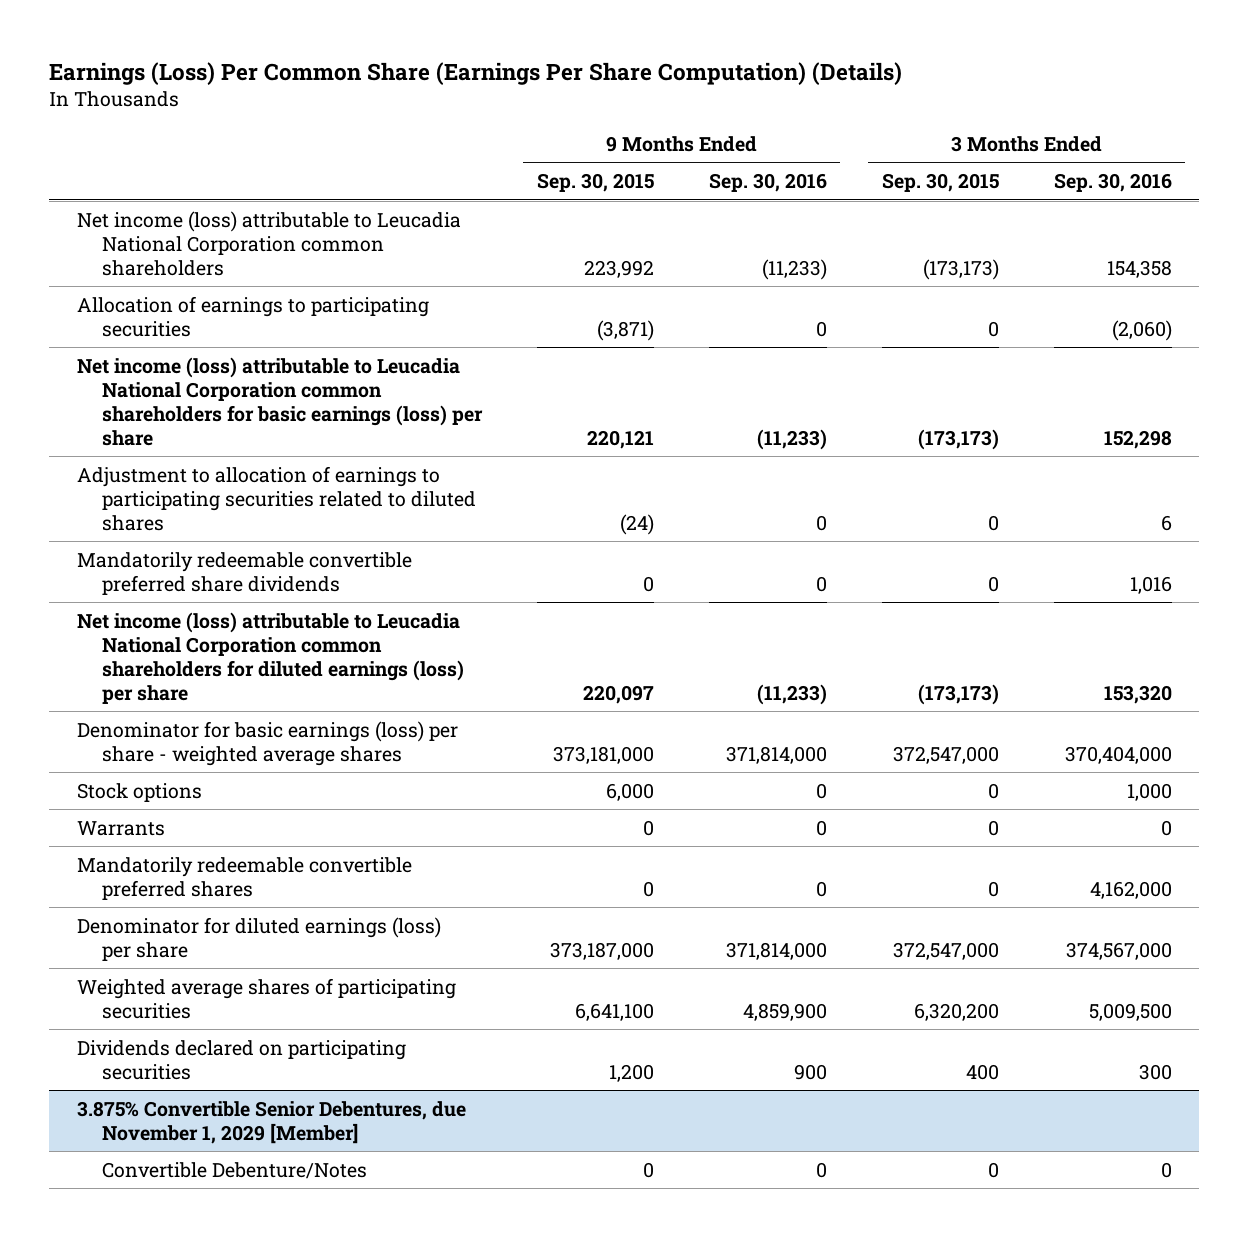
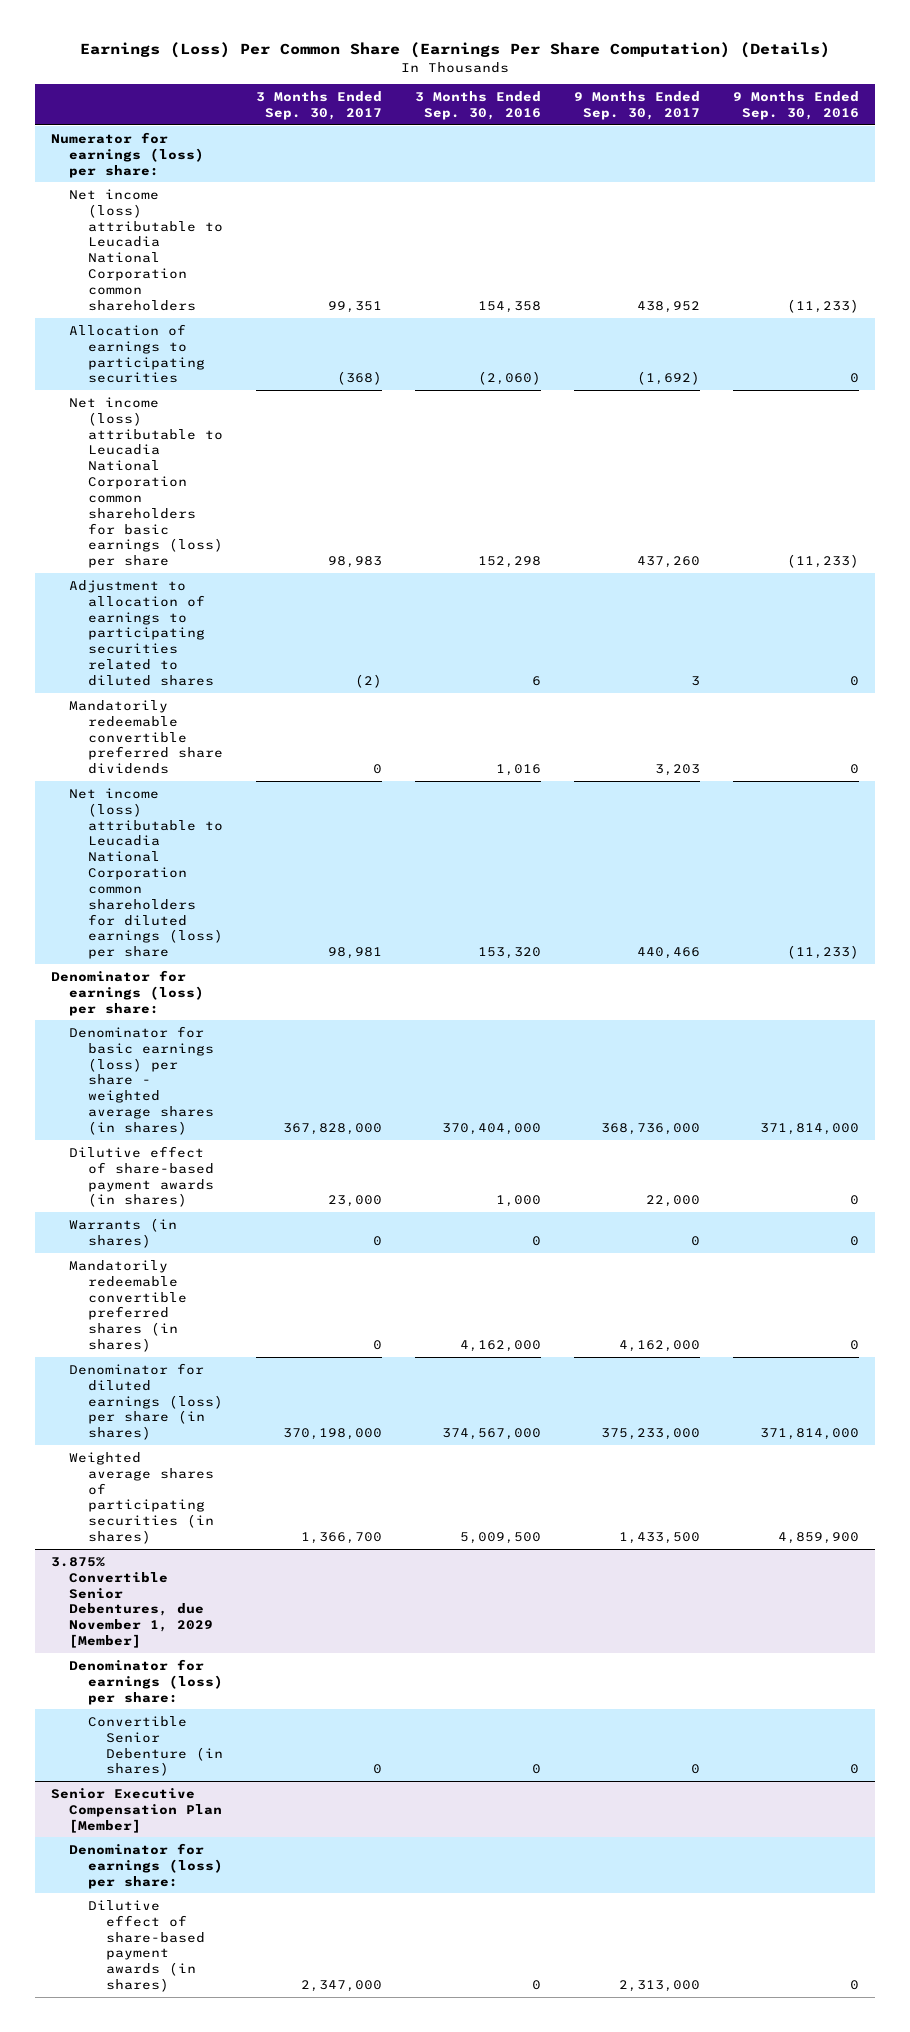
- | 9 Months Ended Sep. 30, 2015 | 9 Months Ended Sep. 30, 2016 | 3 Months Ended Sep. 30, 2015 | 3 Months Ended Sep. 30, 2016
+ | 3 Months Ended Sep. 30, 2017 | 3 Months Ended Sep. 30, 2016 | 9 Months Ended Sep. 30, 2017 | 9 Months Ended Sep. 30, 2016
+ Numerator for earnings (loss) per share:
- Denominator for basic earnings (loss) per share - weighted average shares | 373,181,000 | 371,814,000 | 372,547,000 | 370,404,000
- Stock options | 6,000 | 0 | 0 | 1,000
- Warrants | 0 | 0 | 0 | 0
- Mandatorily redeemable convertible preferred shares | 0 | 0 | 0 | 4,162,000
- Denominator for diluted earnings (loss) per share | 373,187,000 | 371,814,000 | 372,547,000 | 374,567,000
- Weighted average shares of participating securities | 6,641,100 | 4,859,900 | 6,320,200 | 5,009,500
- Dividends declared on participating securities | 1,200 | 900 | 400 | 300
+ Denominator for earnings (loss) per share:
+ Denominator for basic earnings (loss) per share - weighted average shares (in shares) | 367,828,000 | 370,404,000 | 368,736,000 | 371,814,000
+ Dilutive effect of share-based payment awards (in shares) | 23,000 | 1,000 | 22,000 | 0
+ Warrants (in shares) | 0 | 0 | 0 | 0
+ Mandatorily redeemable convertible preferred shares (in shares) | 0 | 4,162,000 | 4,162,000 | 0
+ Denominator for diluted earnings (loss) per share (in shares) | 370,198,000 | 374,567,000 | 375,233,000 | 371,814,000
+ Weighted average shares of participating securities (in shares) | 1,366,700 | 5,009,500 | 1,433,500 | 4,859,900
@ 3.875% Convertible Senior Debentures, due November 1, 2029 [Member]
- Convertible Debenture/Notes | 0 | 0 | 0 | 0
+ Denominator for earnings (loss) per share:
+ Convertible Senior Debenture (in shares) | 0 | 0 | 0 | 0
+ Senior Executive Compensation Plan [Member]
+ Denominator for earnings (loss) per share:
+ Dilutive effect of share-based payment awards (in shares) | 2,347,000 | 0 | 2,313,000 | 0

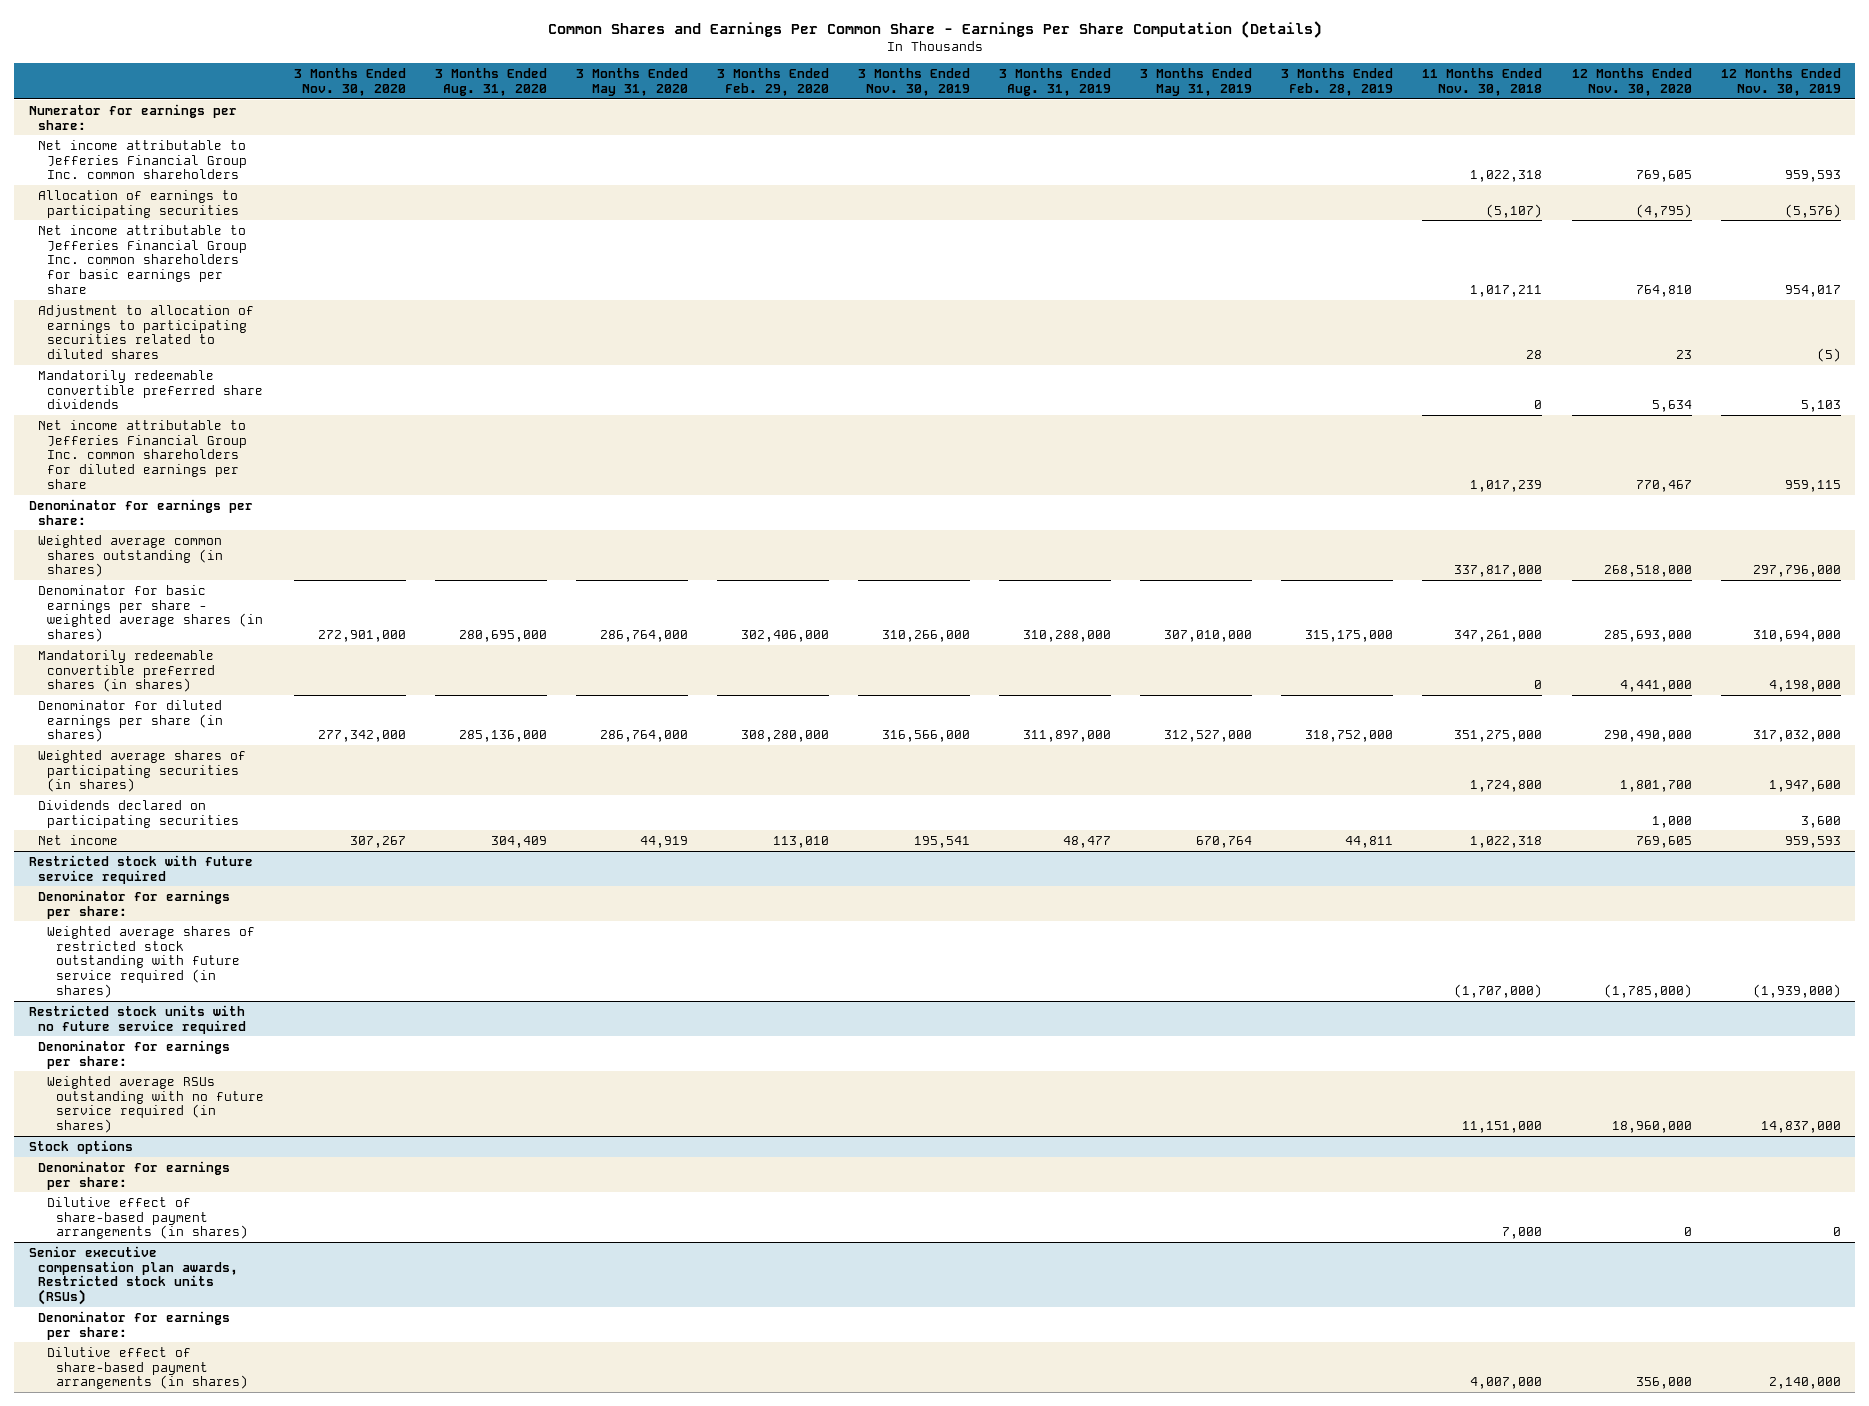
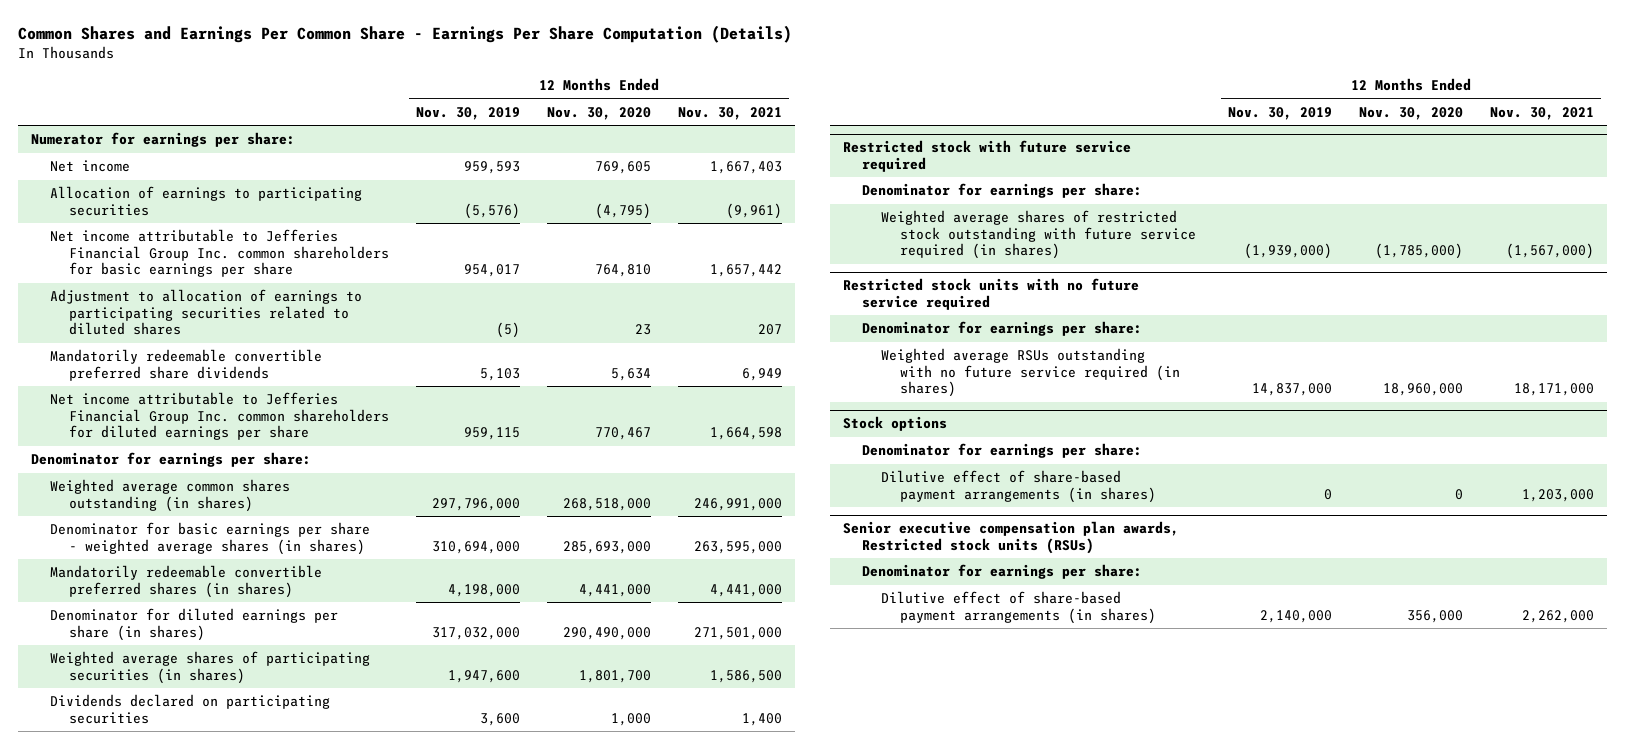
- | 3 Months Ended Nov. 30, 2020 | 3 Months Ended Aug. 31, 2020 | 3 Months Ended May 31, 2020 | 3 Months Ended Feb. 29, 2020 | 3 Months Ended Nov. 30, 2019 | 3 Months Ended Aug. 31, 2019 | 3 Months Ended May 31, 2019 | 3 Months Ended Feb. 28, 2019 | 11 Months Ended Nov. 30, 2018 | 12 Months Ended Nov. 30, 2020 | 12 Months Ended Nov. 30, 2019
+ | 12 Months Ended Nov. 30, 2019 | 12 Months Ended Nov. 30, 2020 | 12 Months Ended Nov. 30, 2021
- Net income attributable to Jefferies Financial Group Inc. common shareholders | | | | | | | | | 1,022,318 | 769,605 | 959,593
moved up: Net income | 959,593 | 769,605 | 1,667,403

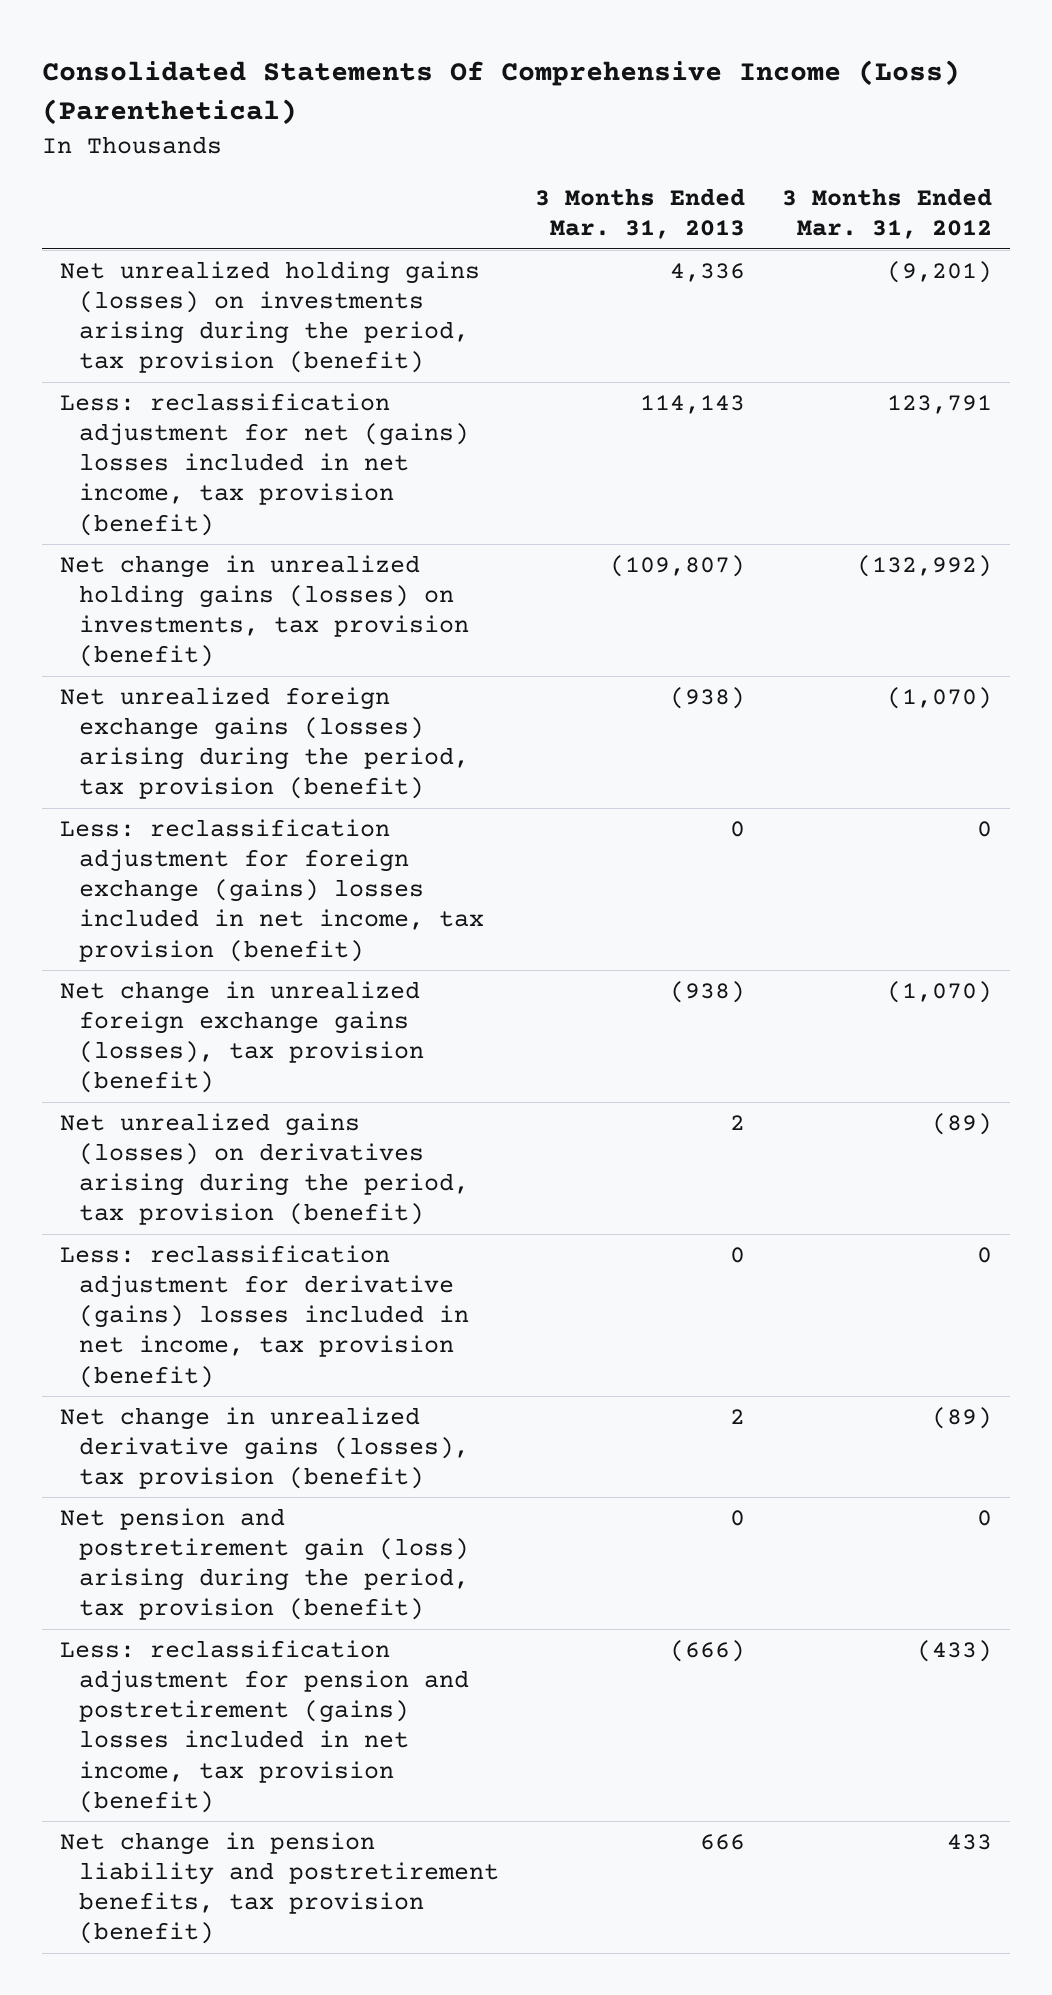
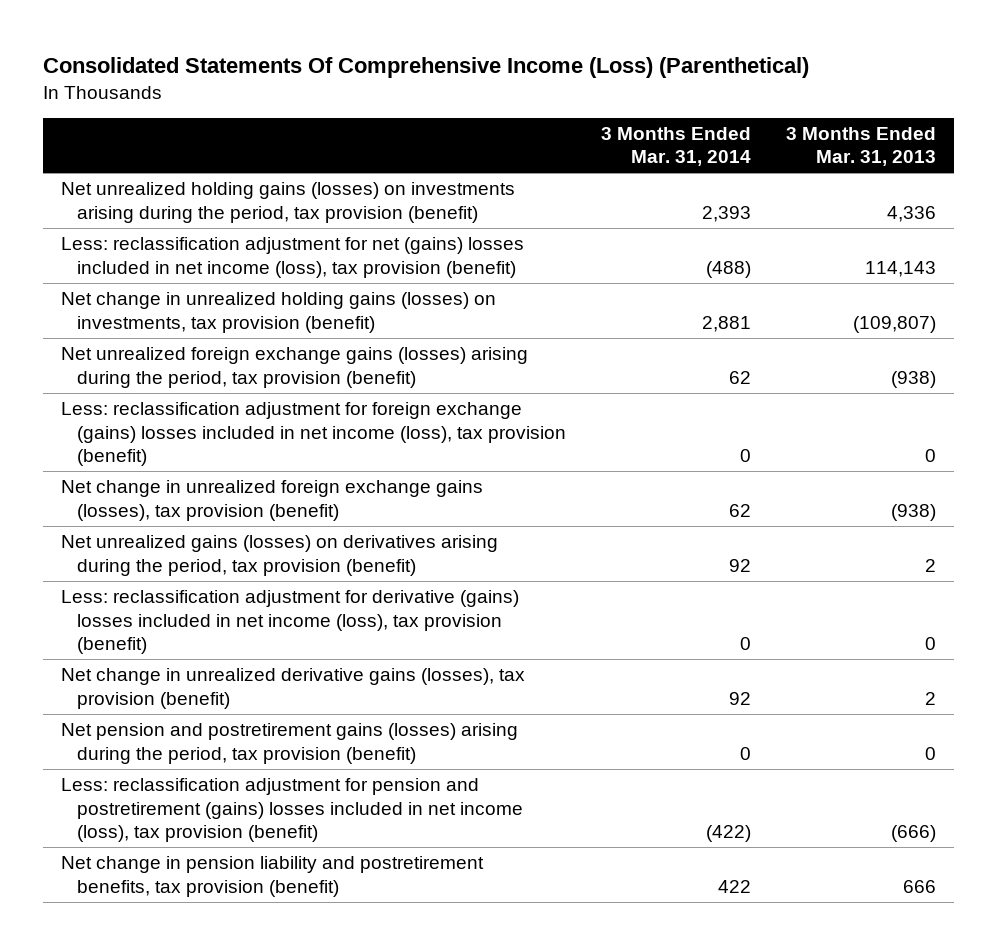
- | 3 Months Ended Mar. 31, 2013 | 3 Months Ended Mar. 31, 2012
+ | 3 Months Ended Mar. 31, 2014 | 3 Months Ended Mar. 31, 2013
- Less: reclassification adjustment for net (gains) losses included in net income, tax provision (benefit) | 114,143 | 123,791
+ Less: reclassification adjustment for net (gains) losses included in net income (loss), tax provision (benefit) | (488) | 114,143
- Less: reclassification adjustment for foreign exchange (gains) losses included in net income, tax provision (benefit) | 0 | 0
+ Less: reclassification adjustment for foreign exchange (gains) losses included in net income (loss), tax provision (benefit) | 0 | 0
- Less: reclassification adjustment for derivative (gains) losses included in net income, tax provision (benefit) | 0 | 0
+ Less: reclassification adjustment for derivative (gains) losses included in net income (loss), tax provision (benefit) | 0 | 0
- Net pension and postretirement gain (loss) arising during the period, tax provision (benefit) | 0 | 0
- Less: reclassification adjustment for pension and postretirement (gains) losses included in net income, tax provision (benefit) | (666) | (433)
+ Net pension and postretirement gains (losses) arising during the period, tax provision (benefit) | 0 | 0
+ Less: reclassification adjustment for pension and postretirement (gains) losses included in net income (loss), tax provision (benefit) | (422) | (666)

